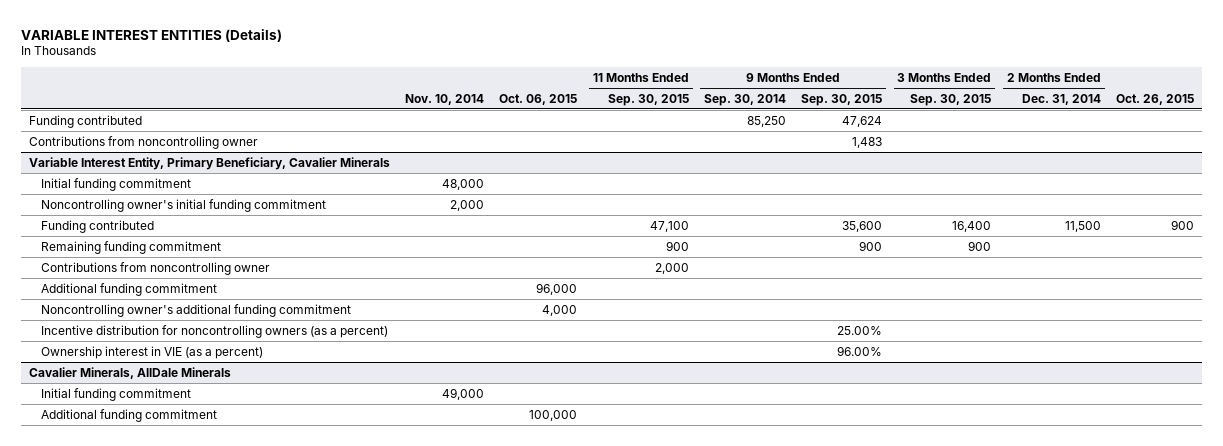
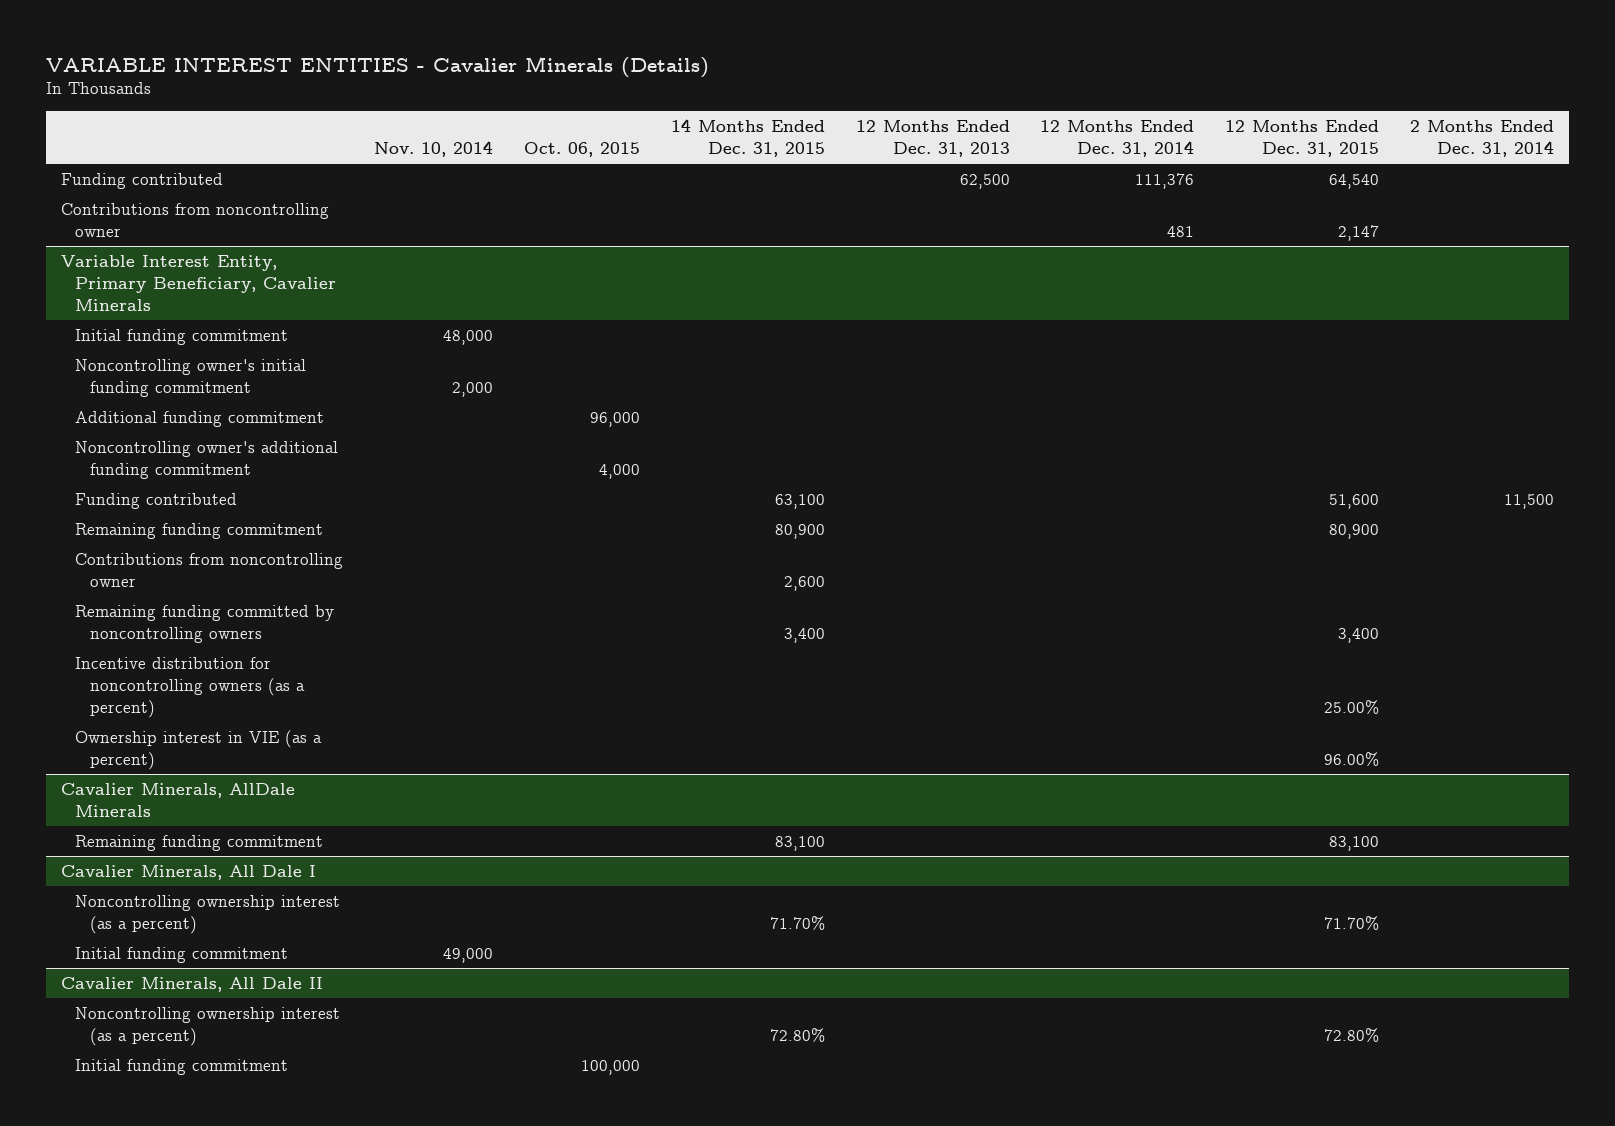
- VARIABLE INTEREST ENTITIES (Details)
+ VARIABLE INTEREST ENTITIES - Cavalier Minerals (Details)
- | Nov. 10, 2014 | Oct. 06, 2015 | 11 Months Ended Sep. 30, 2015 | 9 Months Ended Sep. 30, 2014 | 9 Months Ended Sep. 30, 2015 | 3 Months Ended Sep. 30, 2015 | 2 Months Ended Dec. 31, 2014 | Oct. 26, 2015
+ | Nov. 10, 2014 | Oct. 06, 2015 | 14 Months Ended Dec. 31, 2015 | 12 Months Ended Dec. 31, 2013 | 12 Months Ended Dec. 31, 2014 | 12 Months Ended Dec. 31, 2015 | 2 Months Ended Dec. 31, 2014
@ Variable Interest Entity, Primary Beneficiary, Cavalier Minerals
moved up: Additional funding commitment | | 96,000 | | | | |
moved up: Noncontrolling owner's additional funding commitment | | 4,000 | | | | |
+ Remaining funding committed by noncontrolling owners | | | 3,400 | | | 3,400 |
@ Cavalier Minerals, AllDale Minerals
- Initial funding commitment | 49,000 | | | | | | |
- Additional funding commitment | | 100,000 | | | | | |
+ Remaining funding commitment | | | 83,100 | | | 83,100 |
+ Cavalier Minerals, All Dale I
+ Noncontrolling ownership interest (as a percent) | | | 71.70% | | | 71.70% |
+ Initial funding commitment | 49,000 | | | | | |
+ Cavalier Minerals, All Dale II
+ Noncontrolling ownership interest (as a percent) | | | 72.80% | | | 72.80% |
+ Initial funding commitment | | 100,000 | | | | |

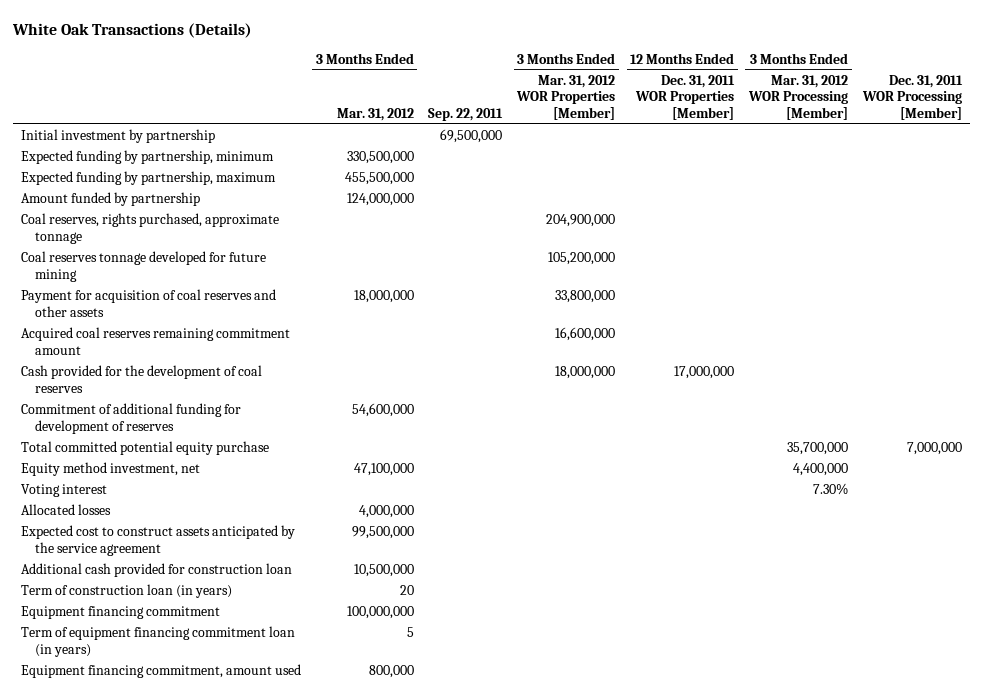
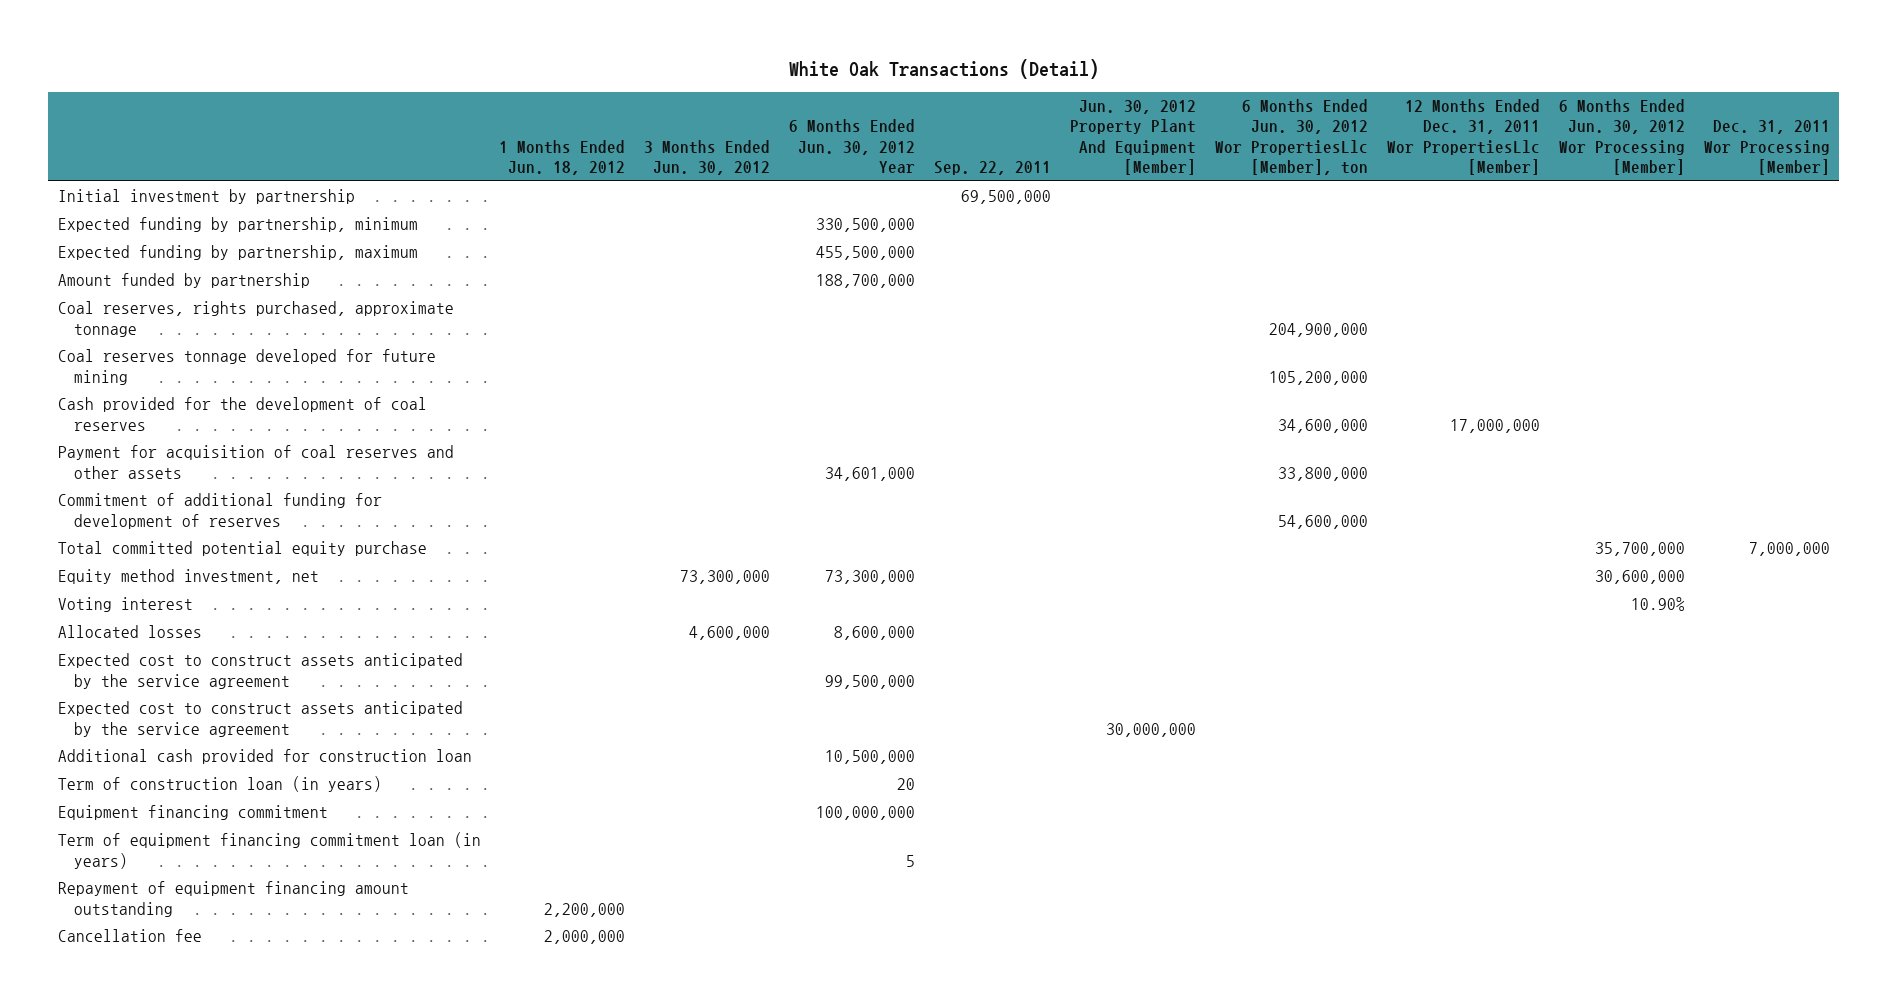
- White Oak Transactions (Details)
+ White Oak Transactions (Detail)
- | 3 Months Ended Mar. 31, 2012 | Sep. 22, 2011 | 3 Months Ended Mar. 31, 2012 WOR Properties [Member] | 12 Months Ended Dec. 31, 2011 WOR Properties [Member] | 3 Months Ended Mar. 31, 2012 WOR Processing [Member] | Dec. 31, 2011 WOR Processing [Member]
+ | 1 Months Ended Jun. 18, 2012 | 3 Months Ended Jun. 30, 2012 | 6 Months Ended Jun. 30, 2012 Year | Sep. 22, 2011 | Jun. 30, 2012 Property Plant And Equipment [Member] | 6 Months Ended Jun. 30, 2012 Wor PropertiesLlc [Member], ton | 12 Months Ended Dec. 31, 2011 Wor PropertiesLlc [Member] | 6 Months Ended Jun. 30, 2012 Wor Processing [Member] | Dec. 31, 2011 Wor Processing [Member]
- Acquired coal reserves remaining commitment amount | | | 16,600,000 | | |
moved down: Payment for acquisition of coal reserves and other assets | | | 34,601,000 | | | 33,800,000 | | |
+ Expected cost to construct assets anticipated by the service agreement | | | | | 30,000,000 | | | |
- Equipment financing commitment, amount used | 800,000 | | | | |
+ Repayment of equipment financing amount outstanding | 2,200,000 | | | | | | | |
+ Cancellation fee | 2,000,000 | | | | | | | |

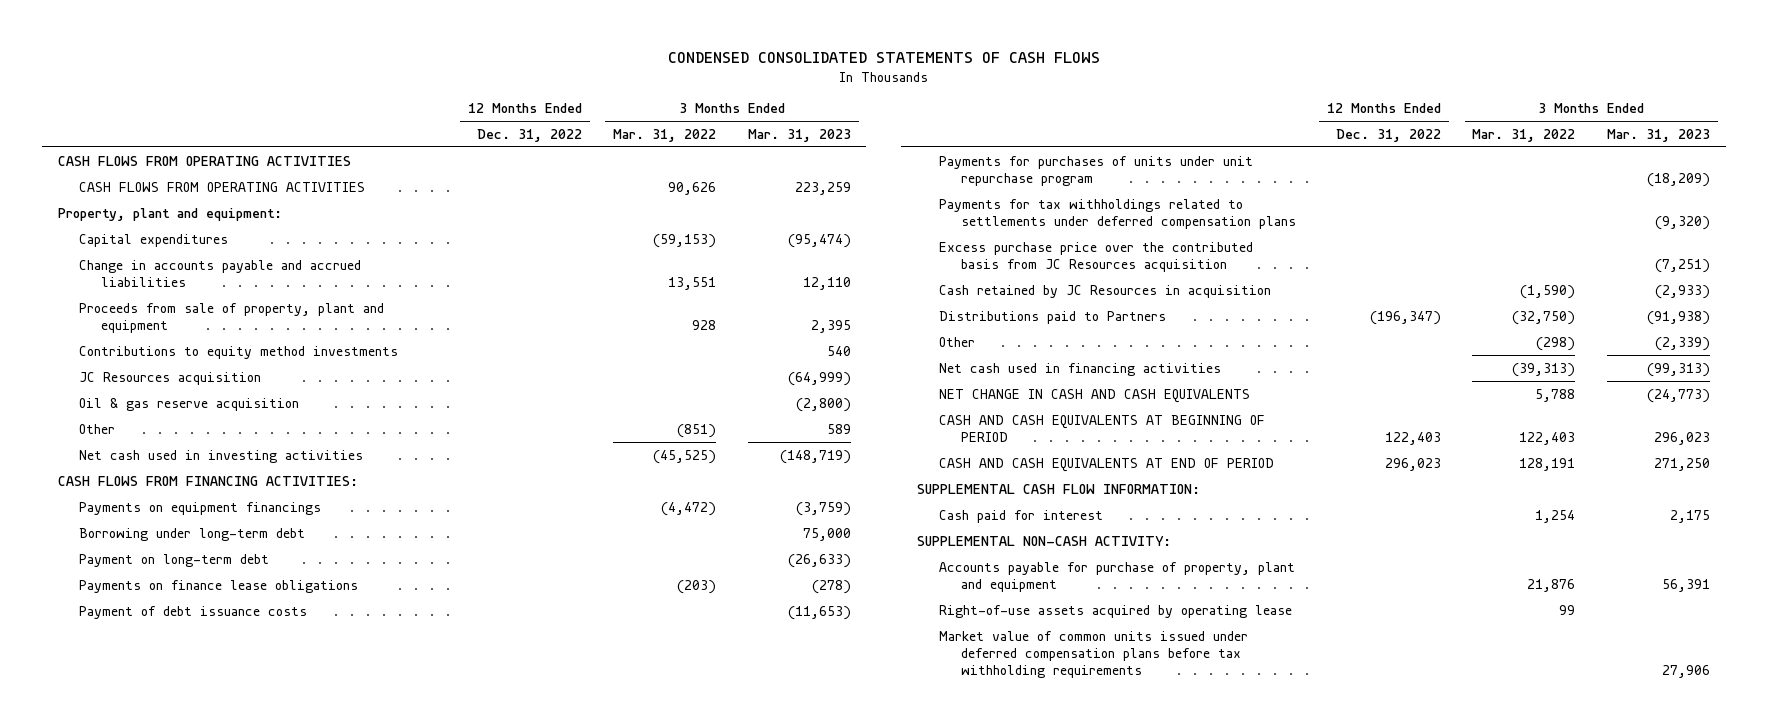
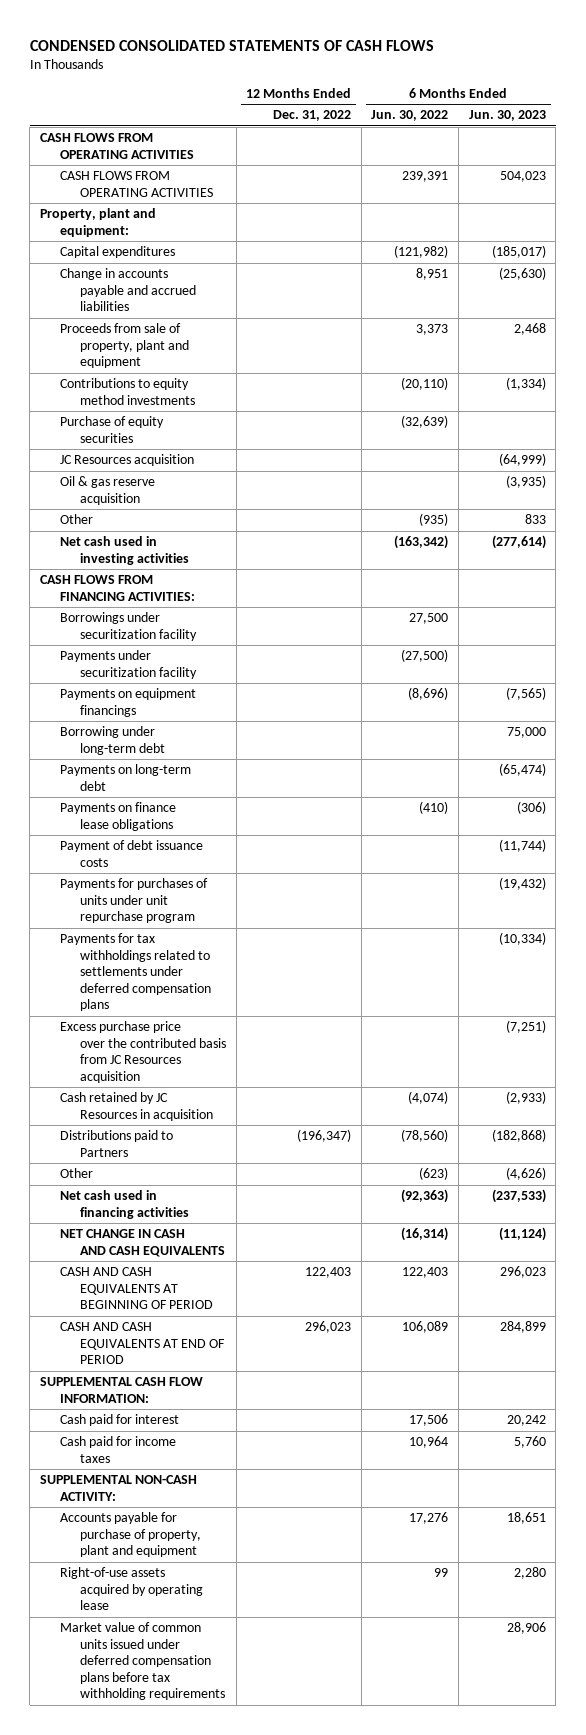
- | 12 Months Ended Dec. 31, 2022 | 3 Months Ended Mar. 31, 2022 | 3 Months Ended Mar. 31, 2023
+ | 12 Months Ended Dec. 31, 2022 | 6 Months Ended Jun. 30, 2022 | 6 Months Ended Jun. 30, 2023
+ Purchase of equity securities | | (32,639) |
+ Borrowings under securitization facility | | 27,500 |
+ Payments under securitization facility | | (27,500) |
- Payment on long-term debt | | | (26,633)
+ Payments on long-term debt | | | (65,474)
+ Cash paid for income taxes | | 10,964 | 5,760

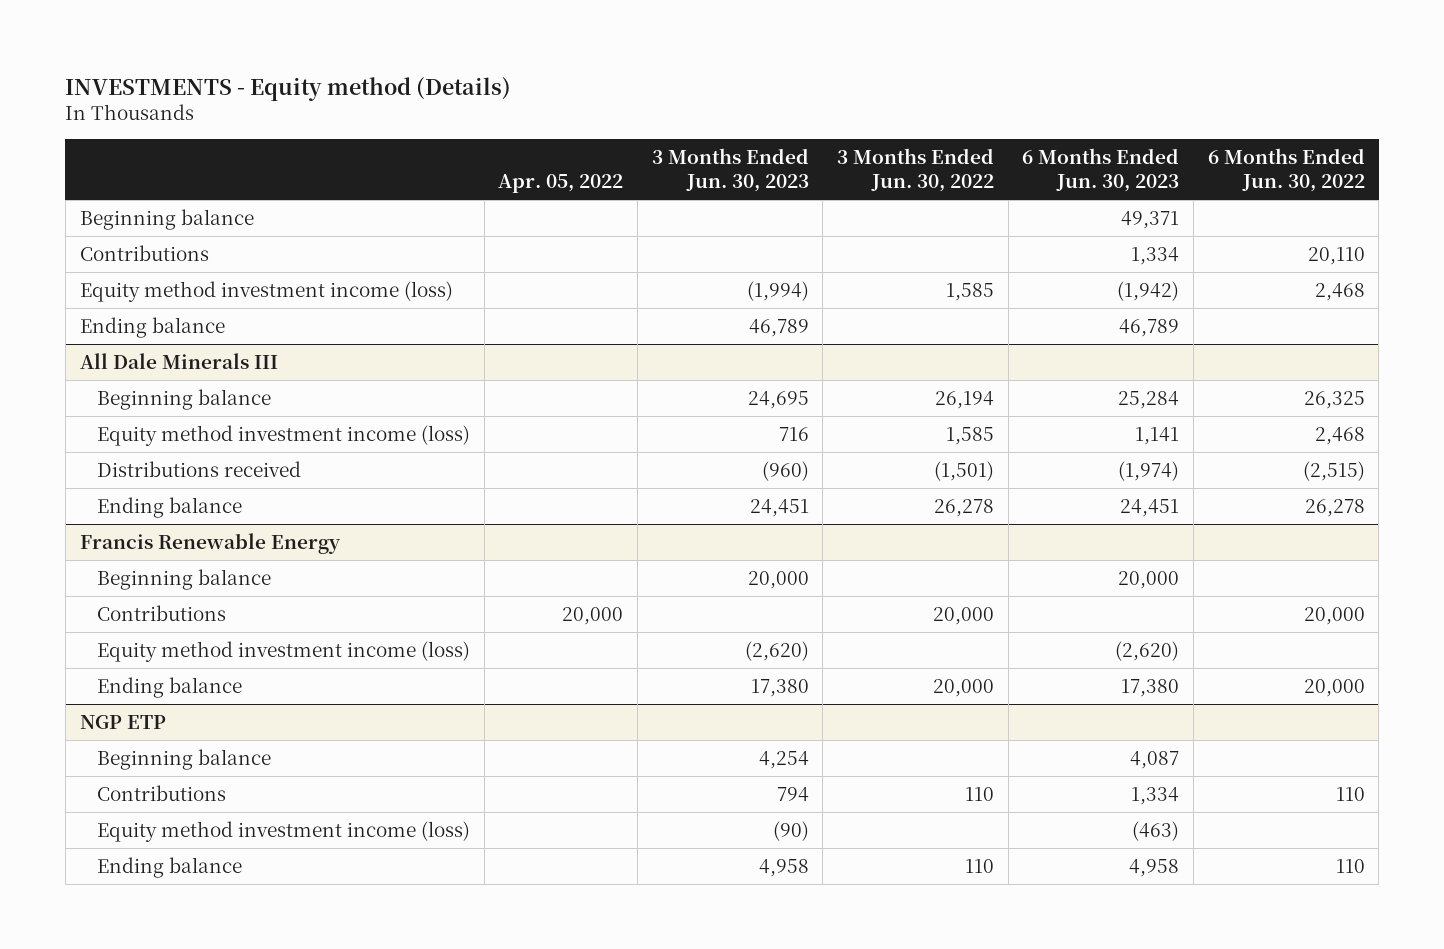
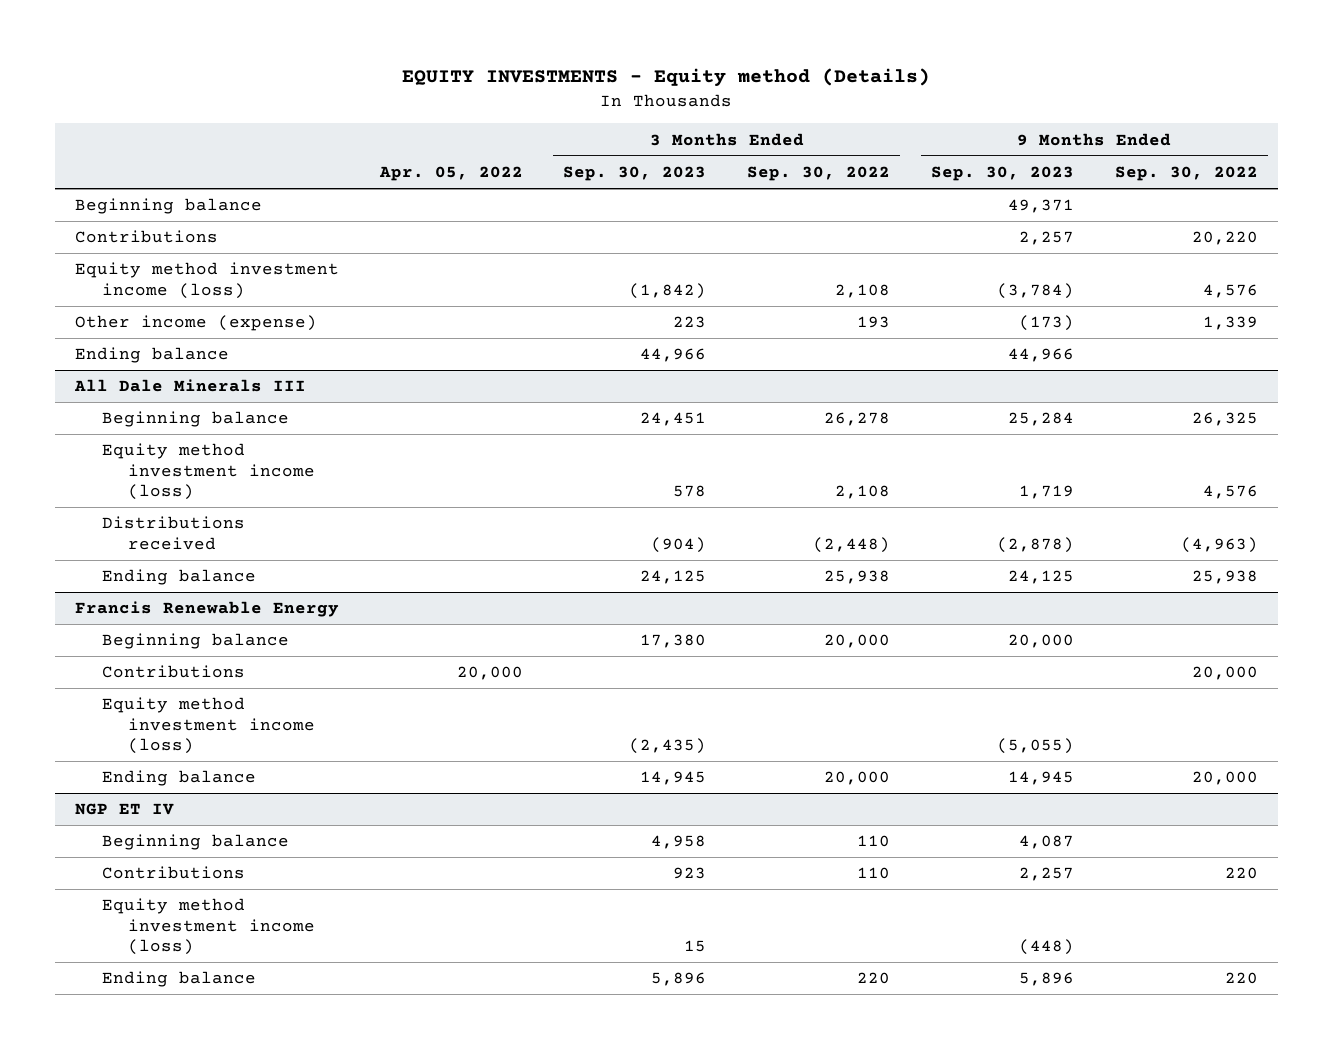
- INVESTMENTS - Equity method (Details)
+ EQUITY INVESTMENTS - Equity method (Details)
- | Apr. 05, 2022 | 3 Months Ended Jun. 30, 2023 | 3 Months Ended Jun. 30, 2022 | 6 Months Ended Jun. 30, 2023 | 6 Months Ended Jun. 30, 2022
+ | Apr. 05, 2022 | 3 Months Ended Sep. 30, 2023 | 3 Months Ended Sep. 30, 2022 | 9 Months Ended Sep. 30, 2023 | 9 Months Ended Sep. 30, 2022
+ Other income (expense) | | 223 | 193 | (173) | 1,339
- NGP ETP
+ NGP ET IV

